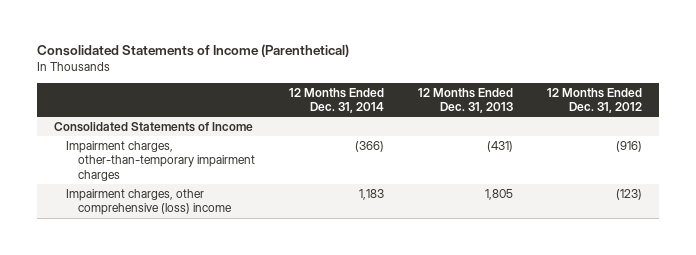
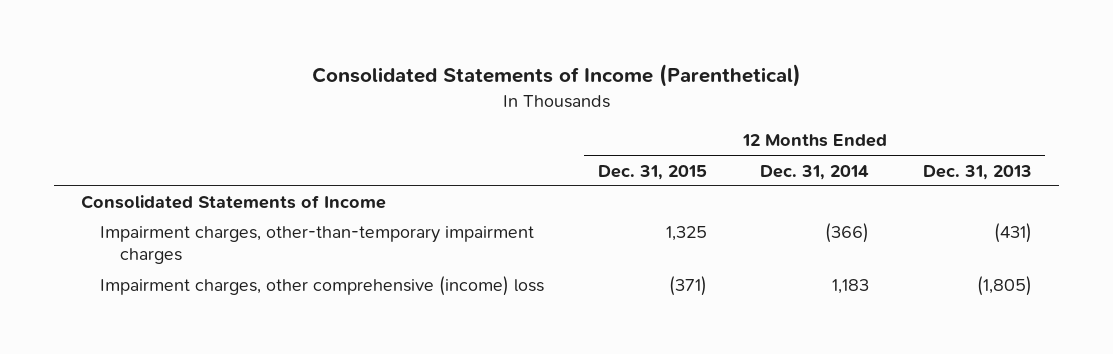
- | 12 Months Ended Dec. 31, 2014 | 12 Months Ended Dec. 31, 2013 | 12 Months Ended Dec. 31, 2012
+ | 12 Months Ended Dec. 31, 2015 | 12 Months Ended Dec. 31, 2014 | 12 Months Ended Dec. 31, 2013
- Impairment charges, other comprehensive (loss) income | 1,183 | 1,805 | (123)
+ Impairment charges, other comprehensive (income) loss | (371) | 1,183 | (1,805)

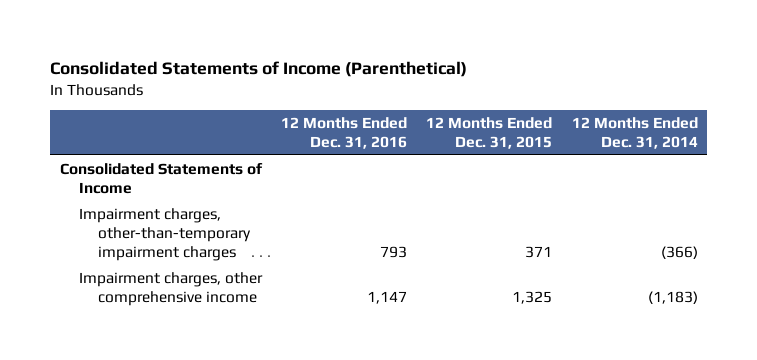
- | 12 Months Ended Dec. 31, 2015 | 12 Months Ended Dec. 31, 2014 | 12 Months Ended Dec. 31, 2013
+ | 12 Months Ended Dec. 31, 2016 | 12 Months Ended Dec. 31, 2015 | 12 Months Ended Dec. 31, 2014
- Impairment charges, other-than-temporary impairment charges | 1,325 | (366) | (431)
- Impairment charges, other comprehensive (income) loss | (371) | 1,183 | (1,805)
+ Impairment charges, other-than-temporary impairment charges | 793 | 371 | (366)
+ Impairment charges, other comprehensive income | 1,147 | 1,325 | (1,183)

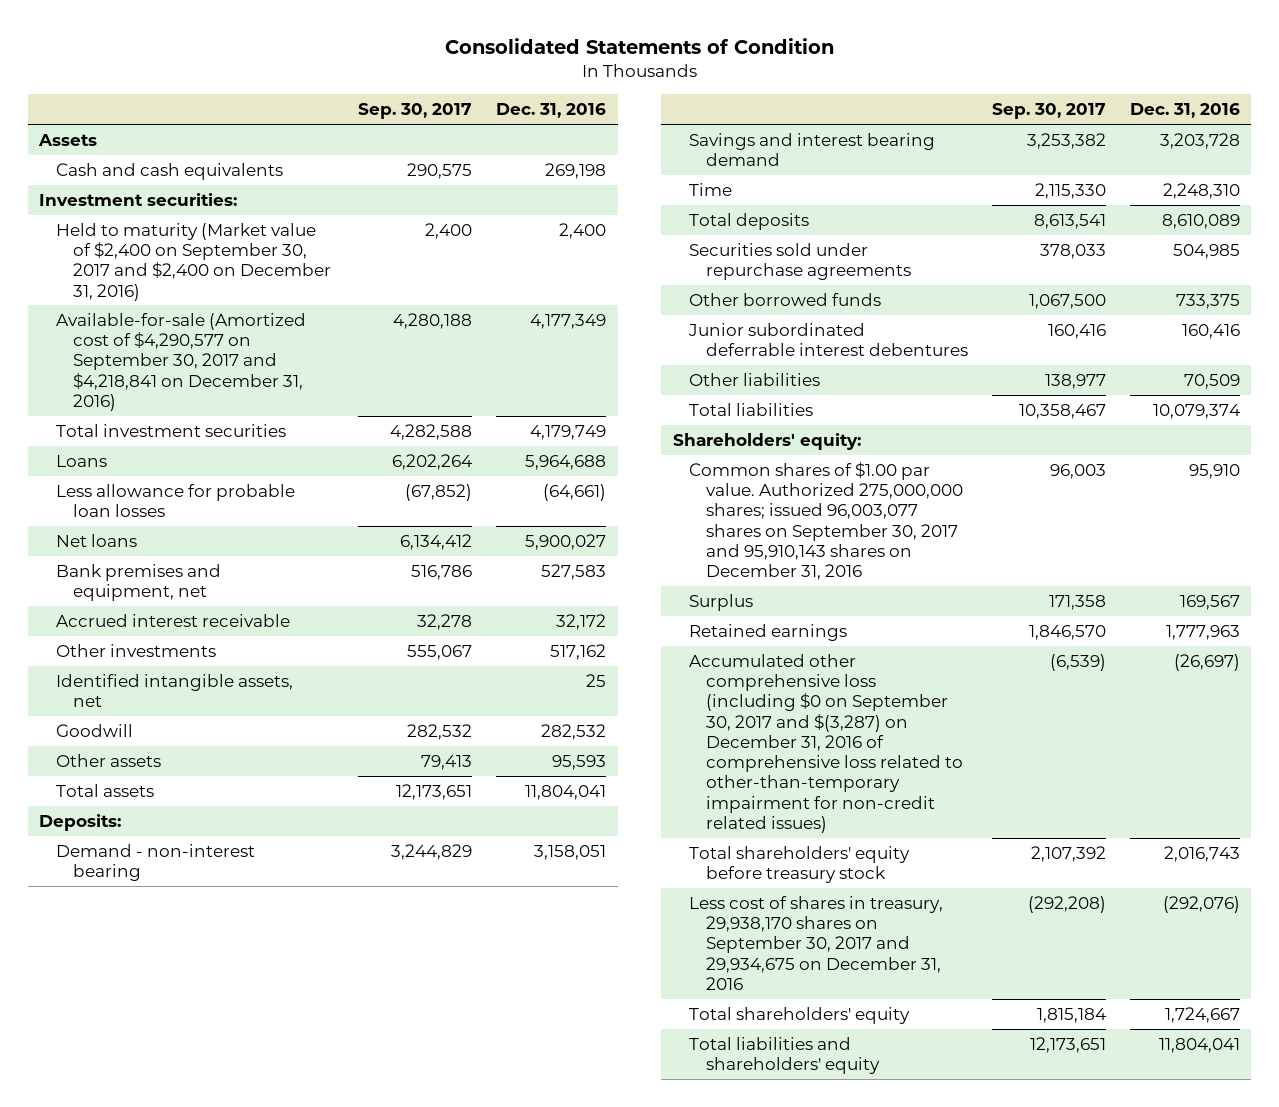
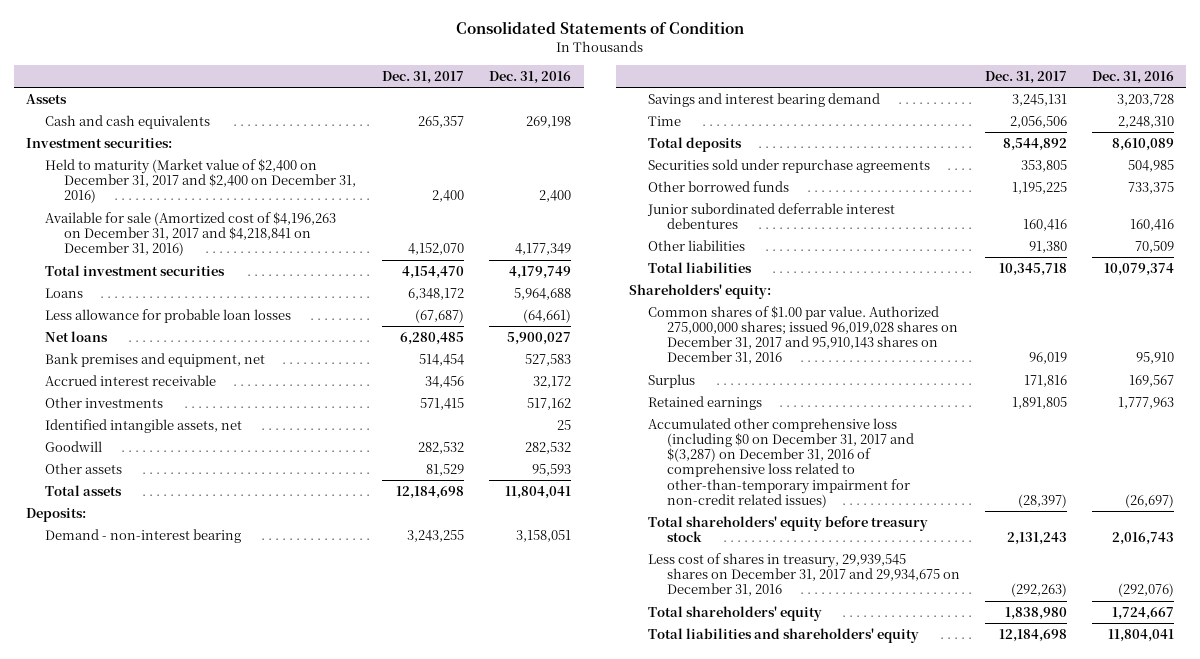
- | Sep. 30, 2017 | Dec. 31, 2016
+ | Dec. 31, 2017 | Dec. 31, 2016
- Held to maturity (Market value of $2,400 on September 30, 2017 and $2,400 on December 31, 2016) | 2,400 | 2,400
- Available-for-sale (Amortized cost of $4,290,577 on September 30, 2017 and $4,218,841 on December 31, 2016) | 4,280,188 | 4,177,349
+ Held to maturity (Market value of $2,400 on December 31, 2017 and $2,400 on December 31, 2016) | 2,400 | 2,400
+ Available for sale (Amortized cost of $4,196,263 on December 31, 2017 and $4,218,841 on December 31, 2016) | 4,152,070 | 4,177,349
- Common shares of $1.00 par value. Authorized 275,000,000 shares; issued 96,003,077 shares on September 30, 2017 and 95,910,143 shares on December 31, 2016 | 96,003 | 95,910
+ Common shares of $1.00 par value. Authorized 275,000,000 shares; issued 96,019,028 shares on December 31, 2017 and 95,910,143 shares on December 31, 2016 | 96,019 | 95,910
- Accumulated other comprehensive loss (including $0 on September 30, 2017 and $(3,287) on December 31, 2016 of comprehensive loss related to other-than-temporary impairment for non-credit related issues) | (6,539) | (26,697)
+ Accumulated other comprehensive loss (including $0 on December 31, 2017 and $(3,287) on December 31, 2016 of comprehensive loss related to other-than-temporary impairment for non-credit related issues) | (28,397) | (26,697)
- Less cost of shares in treasury, 29,938,170 shares on September 30, 2017 and 29,934,675 on December 31, 2016 | (292,208) | (292,076)
+ Less cost of shares in treasury, 29,939,545 shares on December 31, 2017 and 29,934,675 on December 31, 2016 | (292,263) | (292,076)

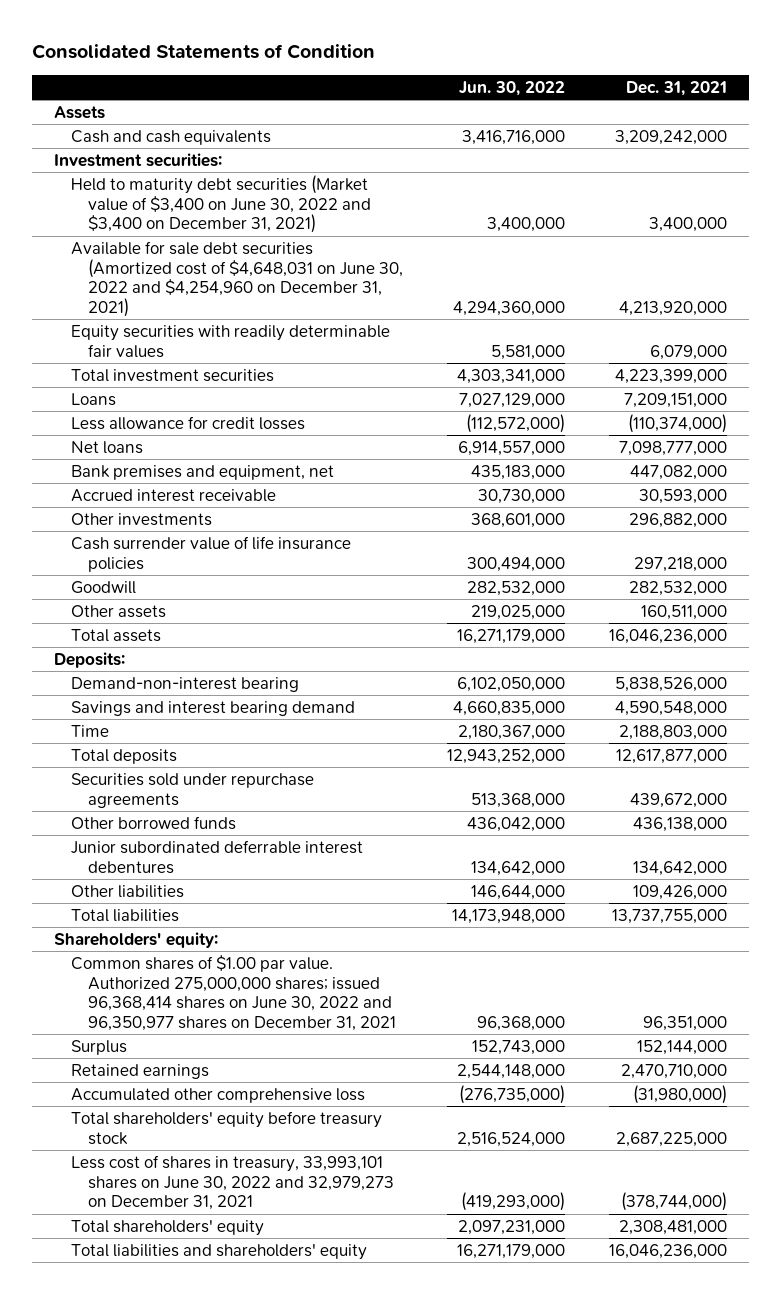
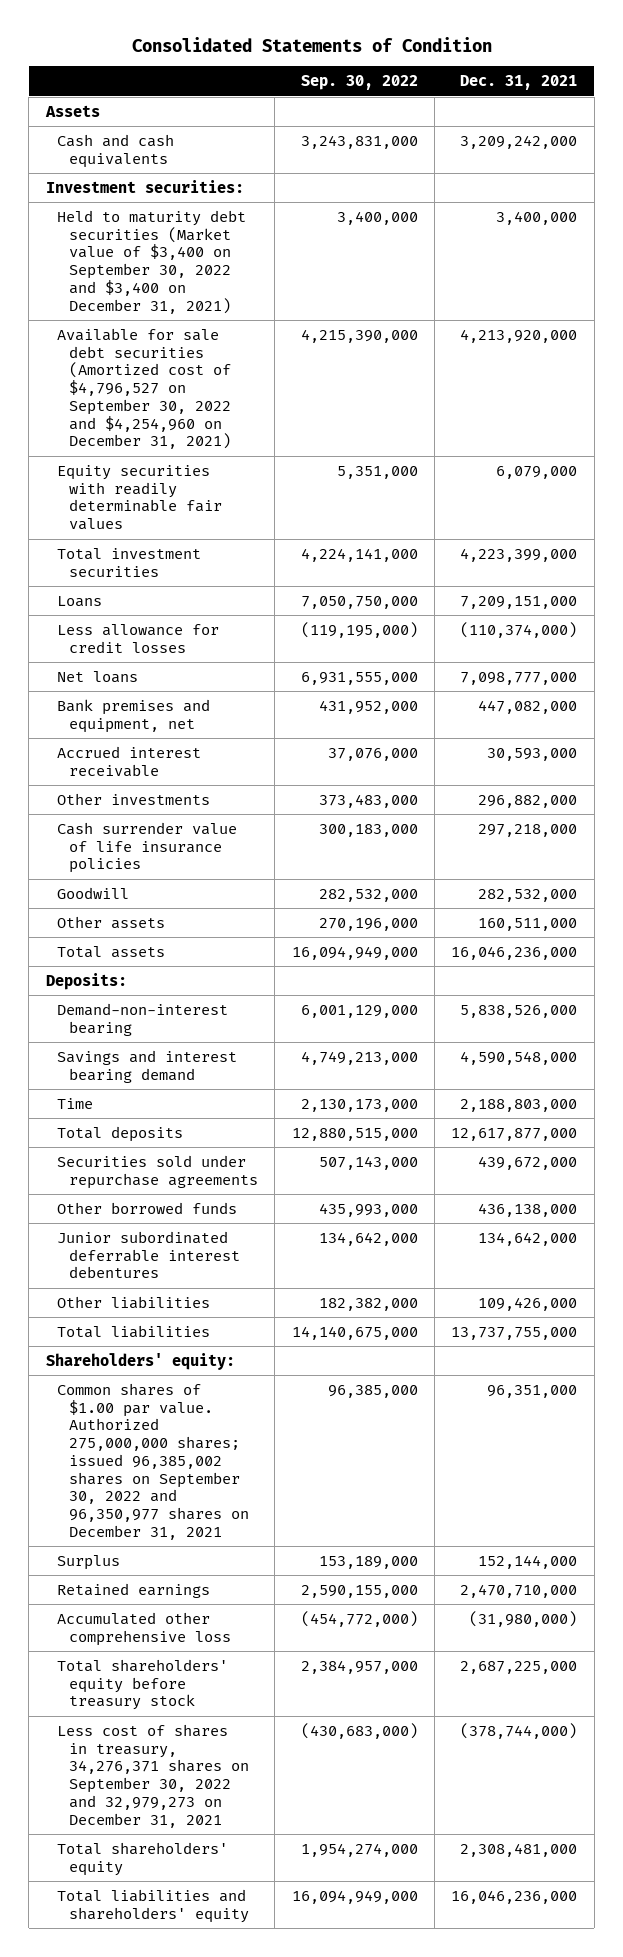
- | Jun. 30, 2022 | Dec. 31, 2021
+ | Sep. 30, 2022 | Dec. 31, 2021
- Held to maturity debt securities (Market value of $3,400 on June 30, 2022 and $3,400 on December 31, 2021) | 3,400,000 | 3,400,000
- Available for sale debt securities (Amortized cost of $4,648,031 on June 30, 2022 and $4,254,960 on December 31, 2021) | 4,294,360,000 | 4,213,920,000
+ Held to maturity debt securities (Market value of $3,400 on September 30, 2022 and $3,400 on December 31, 2021) | 3,400,000 | 3,400,000
+ Available for sale debt securities (Amortized cost of $4,796,527 on September 30, 2022 and $4,254,960 on December 31, 2021) | 4,215,390,000 | 4,213,920,000
- Common shares of $1.00 par value. Authorized 275,000,000 shares; issued 96,368,414 shares on June 30, 2022 and 96,350,977 shares on December 31, 2021 | 96,368,000 | 96,351,000
+ Common shares of $1.00 par value. Authorized 275,000,000 shares; issued 96,385,002 shares on September 30, 2022 and 96,350,977 shares on December 31, 2021 | 96,385,000 | 96,351,000
- Less cost of shares in treasury, 33,993,101 shares on June 30, 2022 and 32,979,273 on December 31, 2021 | (419,293,000) | (378,744,000)
+ Less cost of shares in treasury, 34,276,371 shares on September 30, 2022 and 32,979,273 on December 31, 2021 | (430,683,000) | (378,744,000)

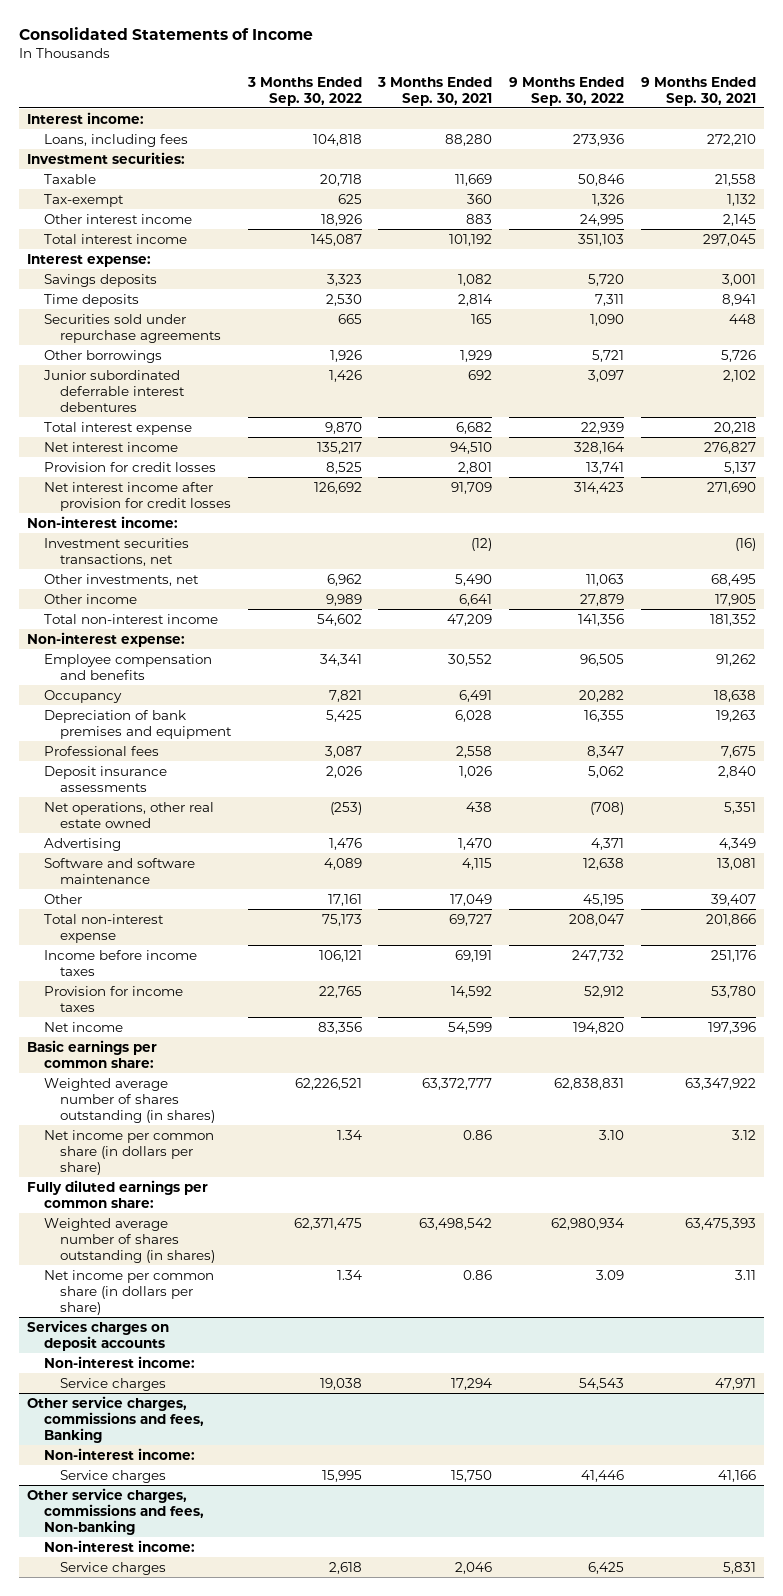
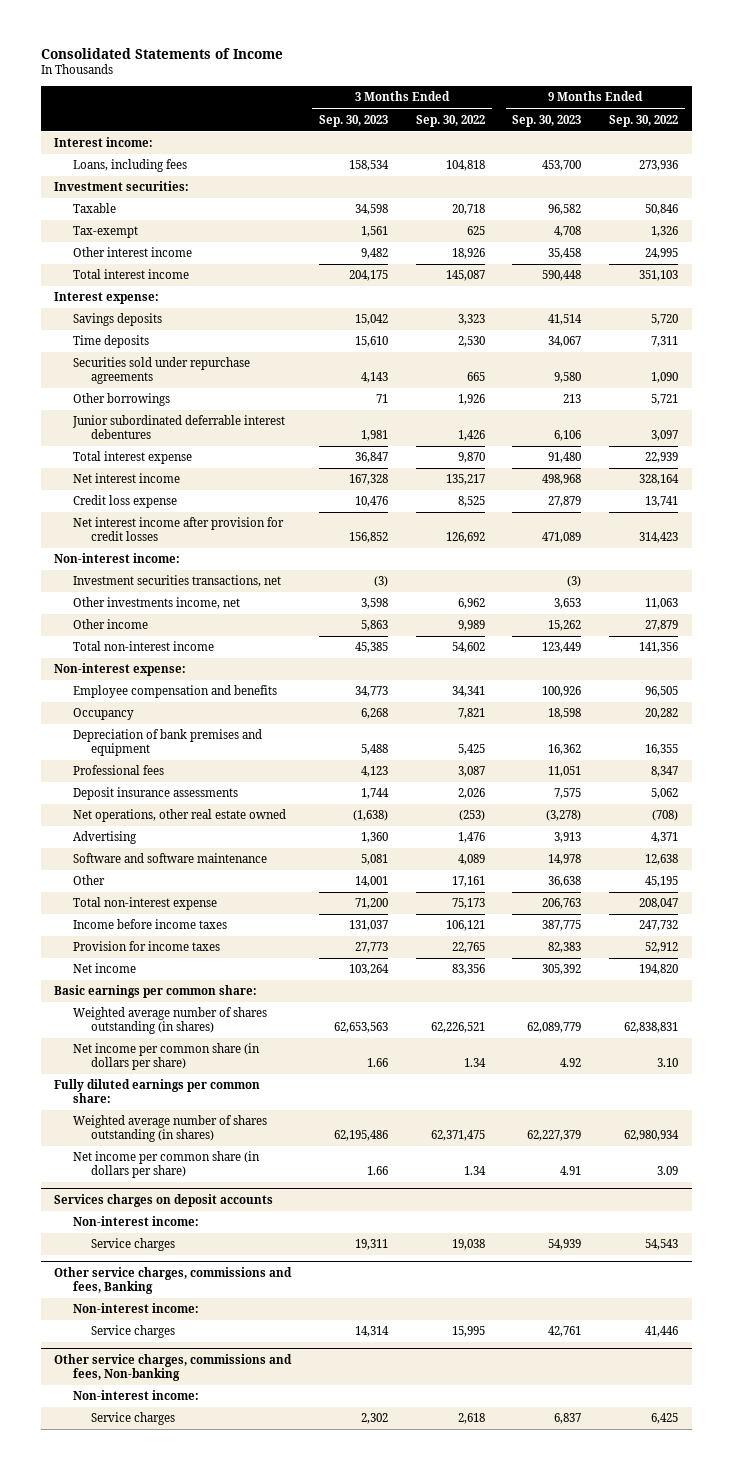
- | 3 Months Ended Sep. 30, 2022 | 3 Months Ended Sep. 30, 2021 | 9 Months Ended Sep. 30, 2022 | 9 Months Ended Sep. 30, 2021
+ | 3 Months Ended Sep. 30, 2023 | 3 Months Ended Sep. 30, 2022 | 9 Months Ended Sep. 30, 2023 | 9 Months Ended Sep. 30, 2022
- Provision for credit losses | 8,525 | 2,801 | 13,741 | 5,137
+ Credit loss expense | 10,476 | 8,525 | 27,879 | 13,741
- Other investments, net | 6,962 | 5,490 | 11,063 | 68,495
+ Other investments income, net | 3,598 | 6,962 | 3,653 | 11,063

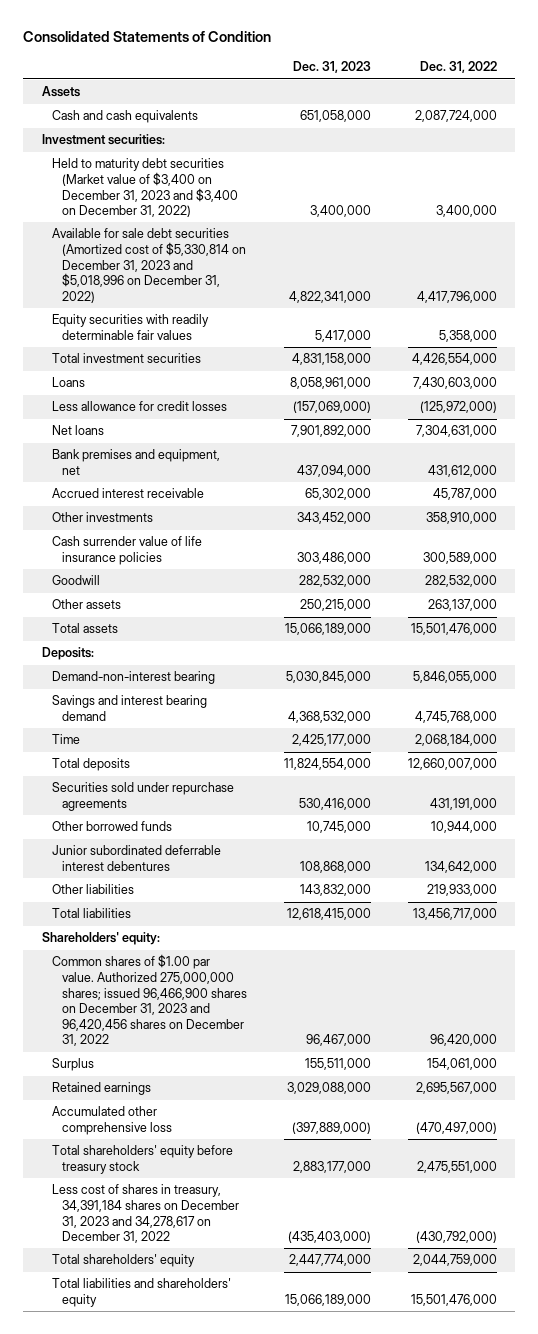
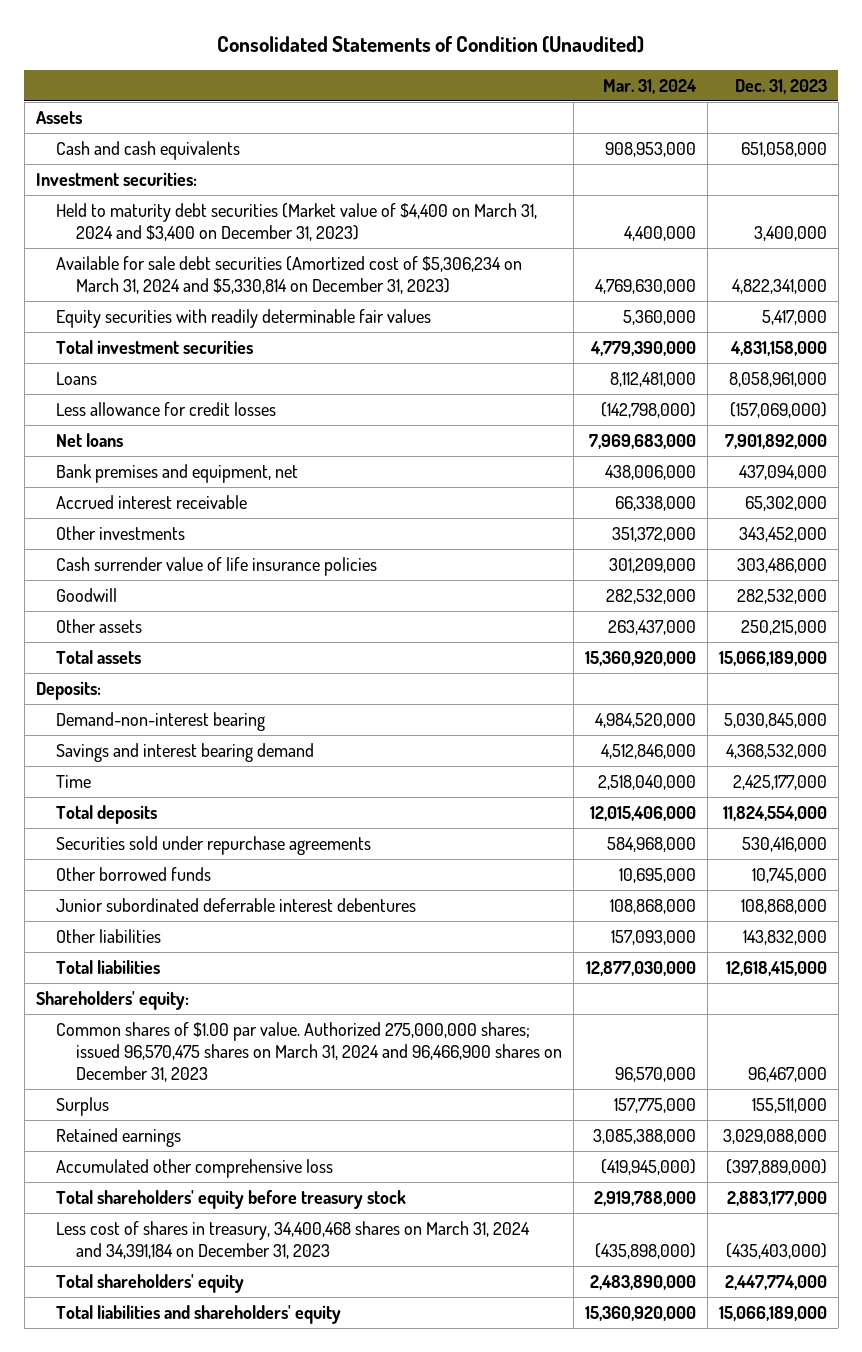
- Consolidated Statements of Condition
+ Consolidated Statements of Condition (Unaudited)
- | Dec. 31, 2023 | Dec. 31, 2022
+ | Mar. 31, 2024 | Dec. 31, 2023
- Held to maturity debt securities (Market value of $3,400 on December 31, 2023 and $3,400 on December 31, 2022) | 3,400,000 | 3,400,000
- Available for sale debt securities (Amortized cost of $5,330,814 on December 31, 2023 and $5,018,996 on December 31, 2022) | 4,822,341,000 | 4,417,796,000
+ Held to maturity debt securities (Market value of $4,400 on March 31, 2024 and $3,400 on December 31, 2023) | 4,400,000 | 3,400,000
+ Available for sale debt securities (Amortized cost of $5,306,234 on March 31, 2024 and $5,330,814 on December 31, 2023) | 4,769,630,000 | 4,822,341,000
- Common shares of $1.00 par value. Authorized 275,000,000 shares; issued 96,466,900 shares on December 31, 2023 and 96,420,456 shares on December 31, 2022 | 96,467,000 | 96,420,000
+ Common shares of $1.00 par value. Authorized 275,000,000 shares; issued 96,570,475 shares on March 31, 2024 and 96,466,900 shares on December 31, 2023 | 96,570,000 | 96,467,000
- Less cost of shares in treasury, 34,391,184 shares on December 31, 2023 and 34,278,617 on December 31, 2022 | (435,403,000) | (430,792,000)
+ Less cost of shares in treasury, 34,400,468 shares on March 31, 2024 and 34,391,184 on December 31, 2023 | (435,898,000) | (435,403,000)

